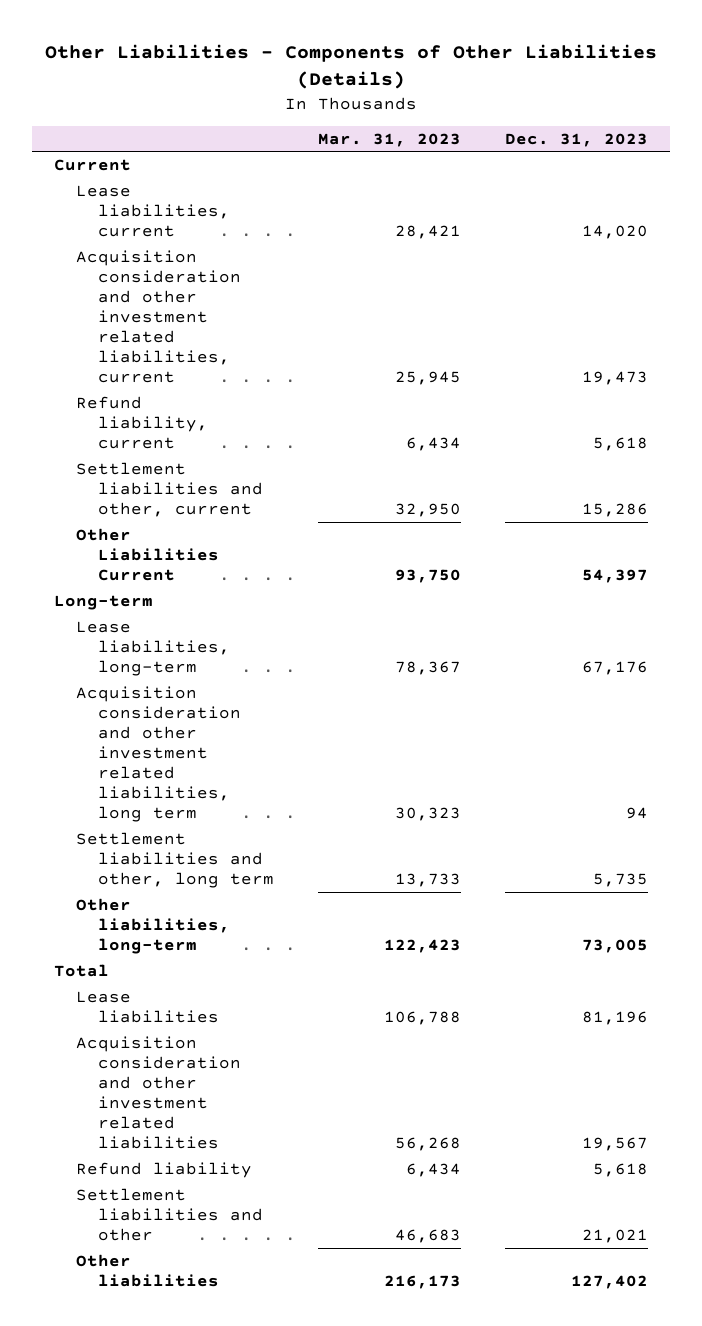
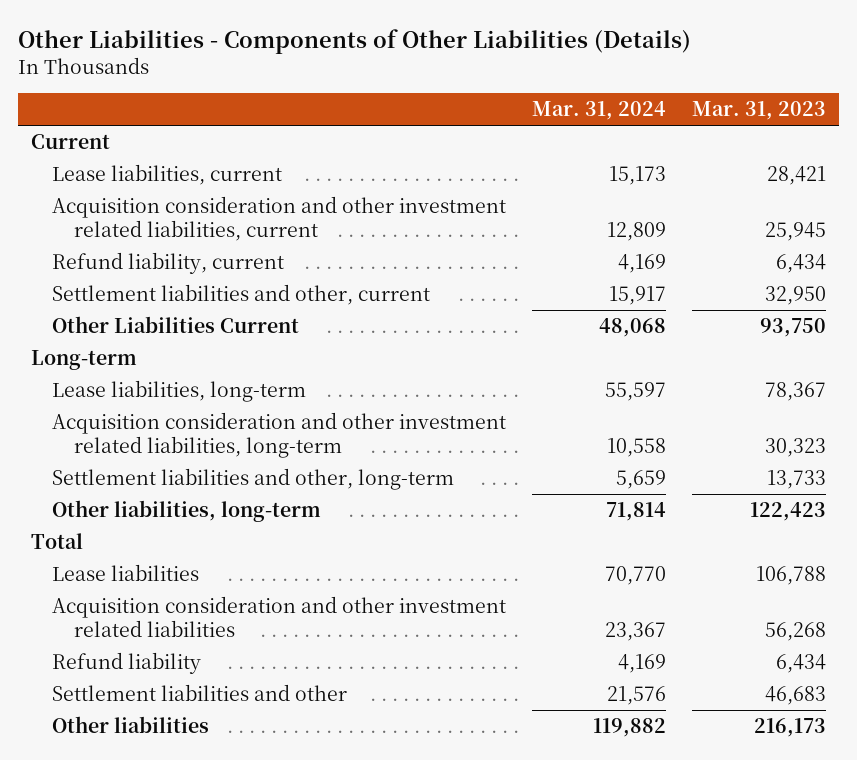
- | Mar. 31, 2023 | Dec. 31, 2023
+ | Mar. 31, 2024 | Mar. 31, 2023
- Acquisition consideration and other investment related liabilities, long term | 30,323 | 94
- Settlement liabilities and other, long term | 13,733 | 5,735
+ Acquisition consideration and other investment related liabilities, long-term | 10,558 | 30,323
+ Settlement liabilities and other, long-term | 5,659 | 13,733

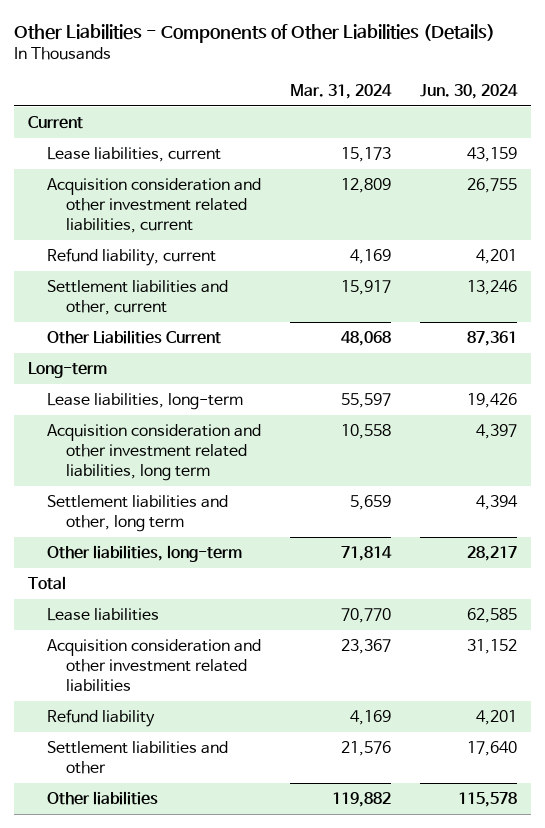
- | Mar. 31, 2024 | Mar. 31, 2023
+ | Mar. 31, 2024 | Jun. 30, 2024
- Acquisition consideration and other investment related liabilities, long-term | 10,558 | 30,323
- Settlement liabilities and other, long-term | 5,659 | 13,733
+ Acquisition consideration and other investment related liabilities, long term | 10,558 | 4,397
+ Settlement liabilities and other, long term | 5,659 | 4,394

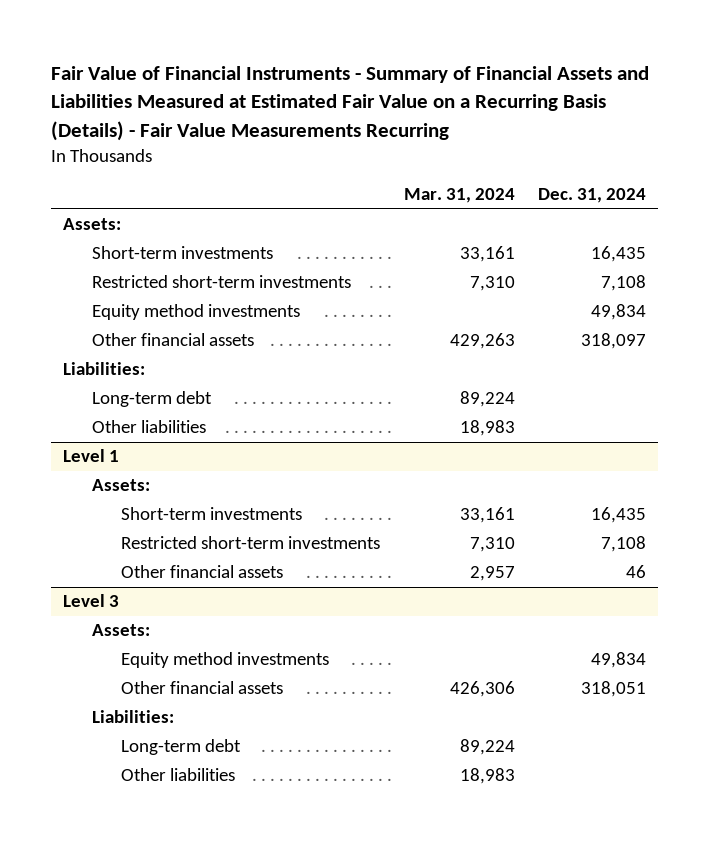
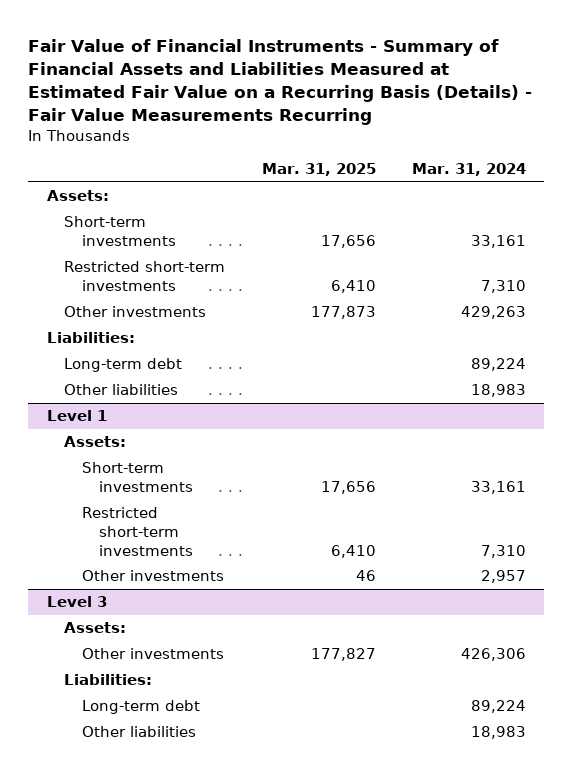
- | Mar. 31, 2024 | Dec. 31, 2024
+ | Mar. 31, 2025 | Mar. 31, 2024
- Equity method investments | | 49,834
- Other financial assets | 429,263 | 318,097
+ Other investments | 177,873 | 429,263
@ Level 1
- Other financial assets | 2,957 | 46
+ Other investments | 46 | 2,957
@ Level 3
- Equity method investments | | 49,834
- Other financial assets | 426,306 | 318,051
+ Other investments | 177,827 | 426,306

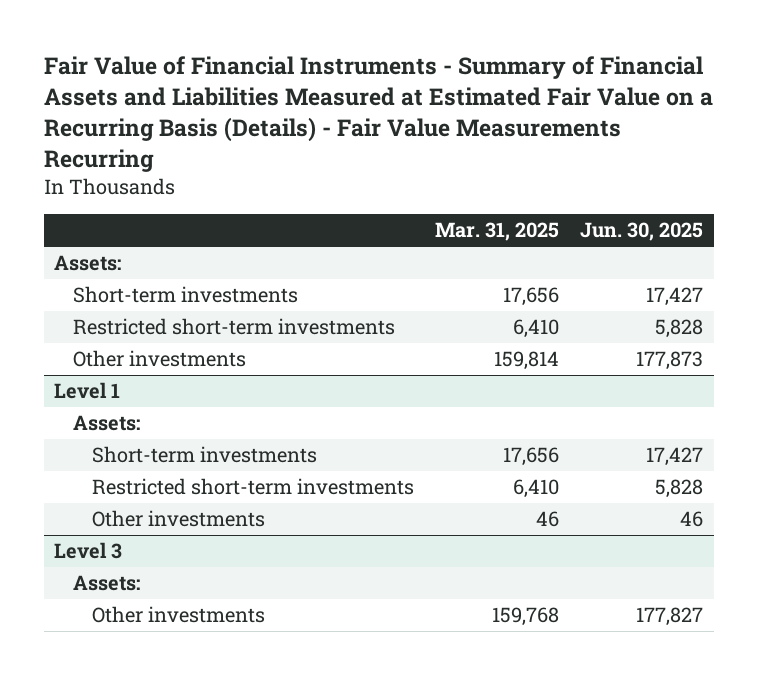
- | Mar. 31, 2025 | Mar. 31, 2024
+ | Mar. 31, 2025 | Jun. 30, 2025
- Other investments | 177,873 | 429,263
- Liabilities:
- Long-term debt | | 89,224
- Other liabilities | | 18,983
+ Other investments | 159,814 | 177,873
@ Level 3
- Other investments | 177,827 | 426,306
- Liabilities:
- Long-term debt | | 89,224
- Other liabilities | | 18,983
+ Other investments | 159,768 | 177,827

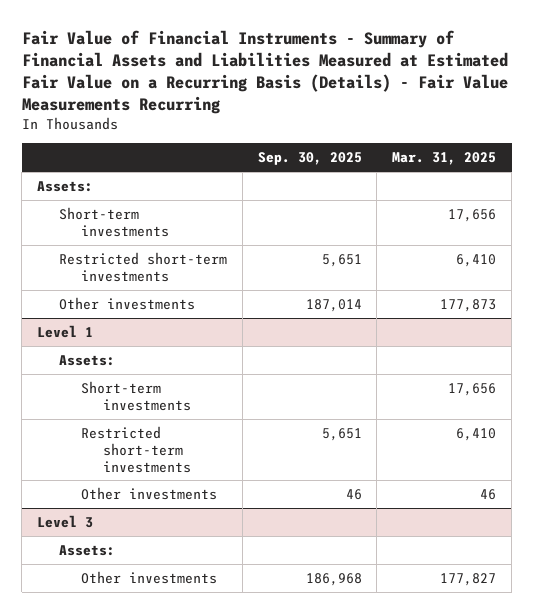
- | Mar. 31, 2025 | Jun. 30, 2025
+ | Sep. 30, 2025 | Mar. 31, 2025
- Other investments | 159,814 | 177,873
+ Other investments | 187,014 | 177,873
@ Level 3
- Other investments | 159,768 | 177,827
+ Other investments | 186,968 | 177,827

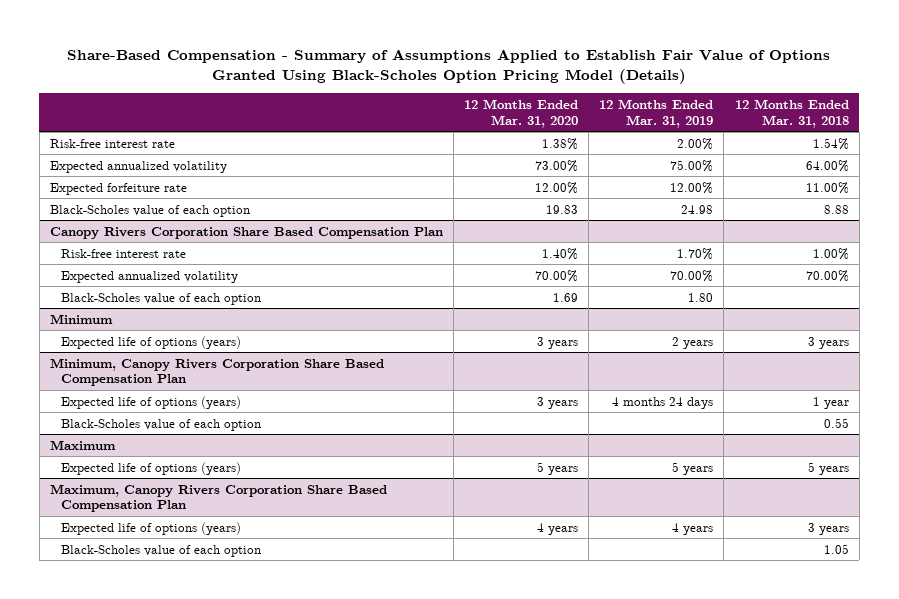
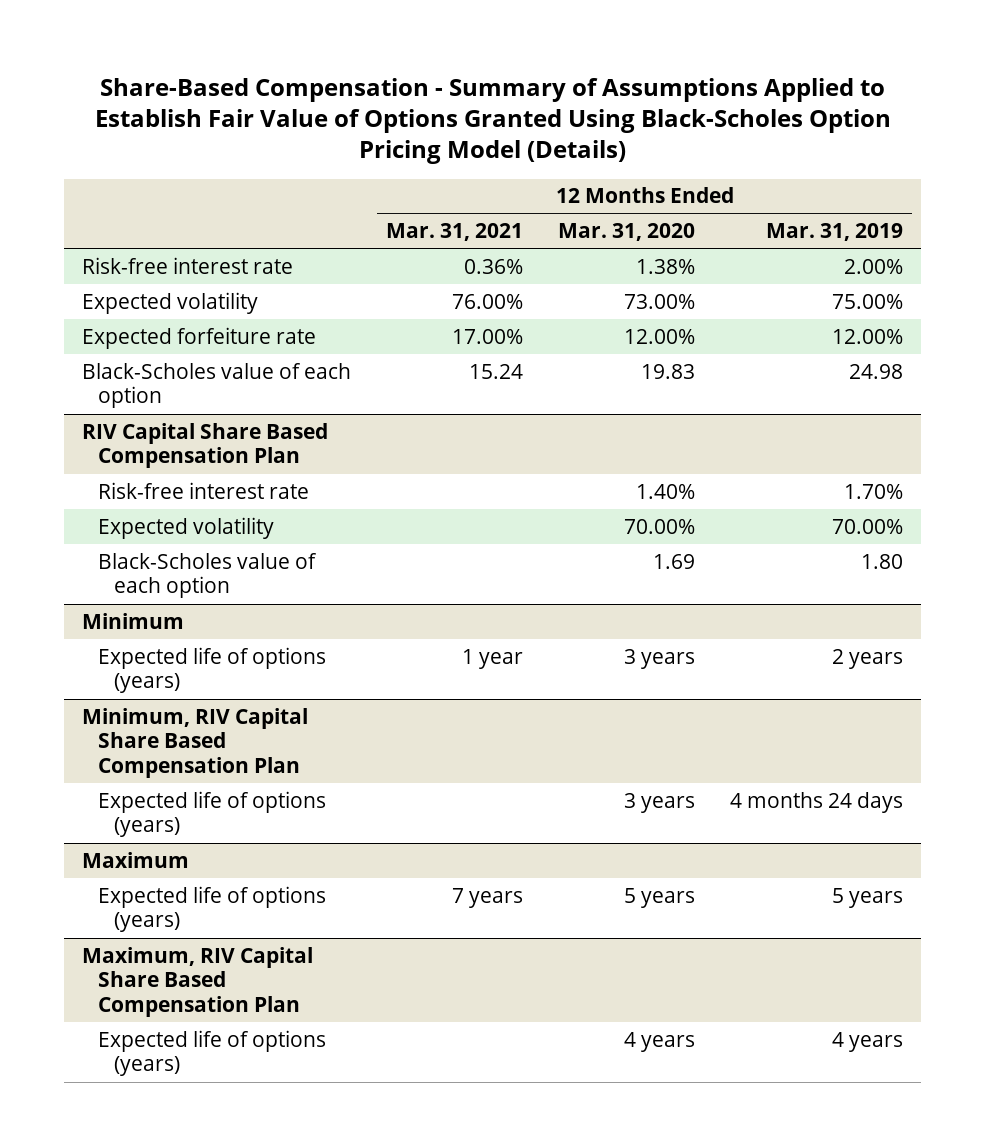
- | 12 Months Ended Mar. 31, 2020 | 12 Months Ended Mar. 31, 2019 | 12 Months Ended Mar. 31, 2018
+ | 12 Months Ended Mar. 31, 2021 | 12 Months Ended Mar. 31, 2020 | 12 Months Ended Mar. 31, 2019
- Expected annualized volatility | 73.00% | 75.00% | 64.00%
+ Expected volatility | 76.00% | 73.00% | 75.00%
- Canopy Rivers Corporation Share Based Compensation Plan
+ RIV Capital Share Based Compensation Plan
- Expected annualized volatility | 70.00% | 70.00% | 70.00%
+ Expected volatility | | 70.00% | 70.00%
- Minimum, Canopy Rivers Corporation Share Based Compensation Plan
+ Minimum, RIV Capital Share Based Compensation Plan
- Black-Scholes value of each option | | | 0.55
- Maximum, Canopy Rivers Corporation Share Based Compensation Plan
+ Maximum, RIV Capital Share Based Compensation Plan
- Black-Scholes value of each option | | | 1.05

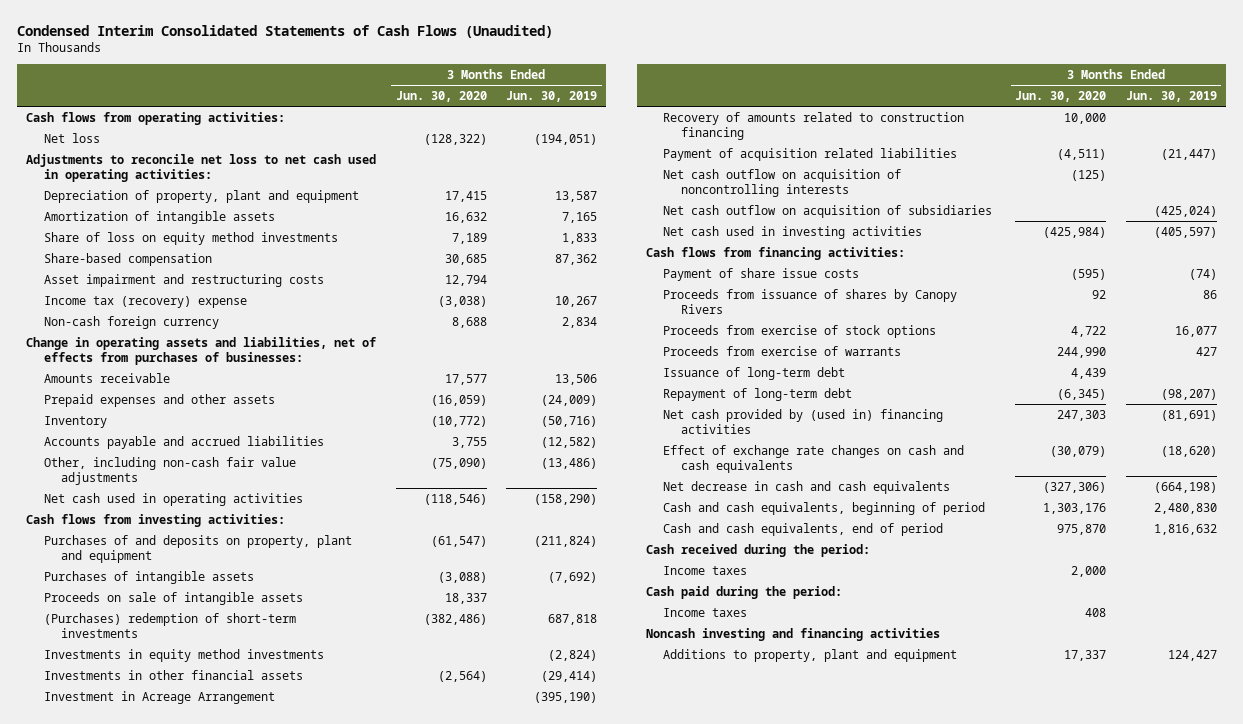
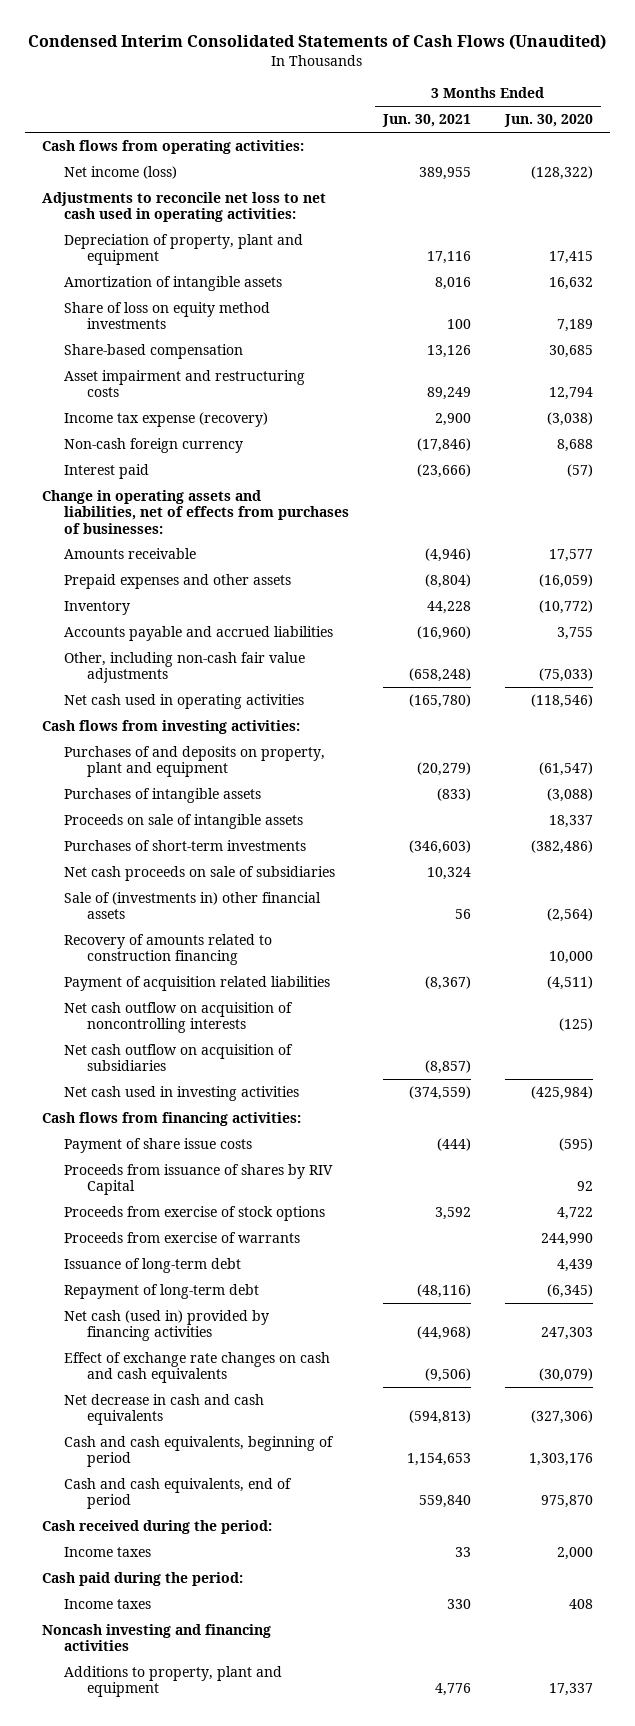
- | 3 Months Ended Jun. 30, 2020 | 3 Months Ended Jun. 30, 2019
+ | 3 Months Ended Jun. 30, 2021 | 3 Months Ended Jun. 30, 2020
- Net loss | (128,322) | (194,051)
+ Net income (loss) | 389,955 | (128,322)
- Income tax (recovery) expense | (3,038) | 10,267
+ Income tax expense (recovery) | 2,900 | (3,038)
+ Interest paid | (23,666) | (57)
- Other, including non-cash fair value adjustments | (75,090) | (13,486)
+ Other, including non-cash fair value adjustments | (658,248) | (75,033)
- (Purchases) redemption of short-term investments | (382,486) | 687,818
- Investments in equity method investments | | (2,824)
- Investments in other financial assets | (2,564) | (29,414)
- Investment in Acreage Arrangement | | (395,190)
+ Purchases of short-term investments | (346,603) | (382,486)
+ Net cash proceeds on sale of subsidiaries | 10,324 |
+ Sale of (investments in) other financial assets | 56 | (2,564)
- Proceeds from issuance of shares by Canopy Rivers | 92 | 86
+ Proceeds from issuance of shares by RIV Capital | | 92
- Net cash provided by (used in) financing activities | 247,303 | (81,691)
+ Net cash (used in) provided by financing activities | (44,968) | 247,303

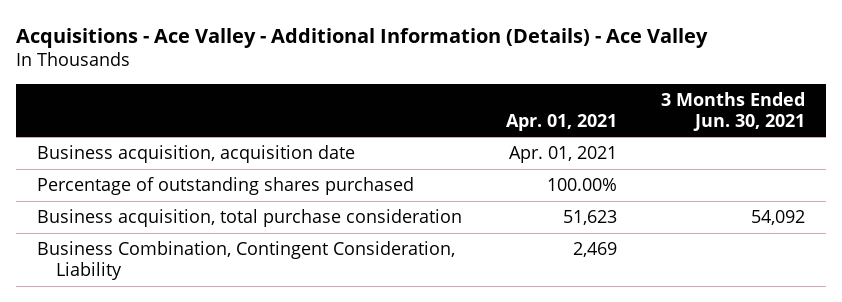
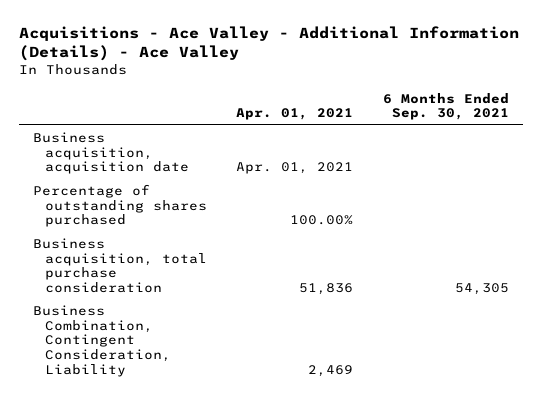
- | Apr. 01, 2021 | 3 Months Ended Jun. 30, 2021
+ | Apr. 01, 2021 | 6 Months Ended Sep. 30, 2021
- Business acquisition, total purchase consideration | 51,623 | 54,092
+ Business acquisition, total purchase consideration | 51,836 | 54,305

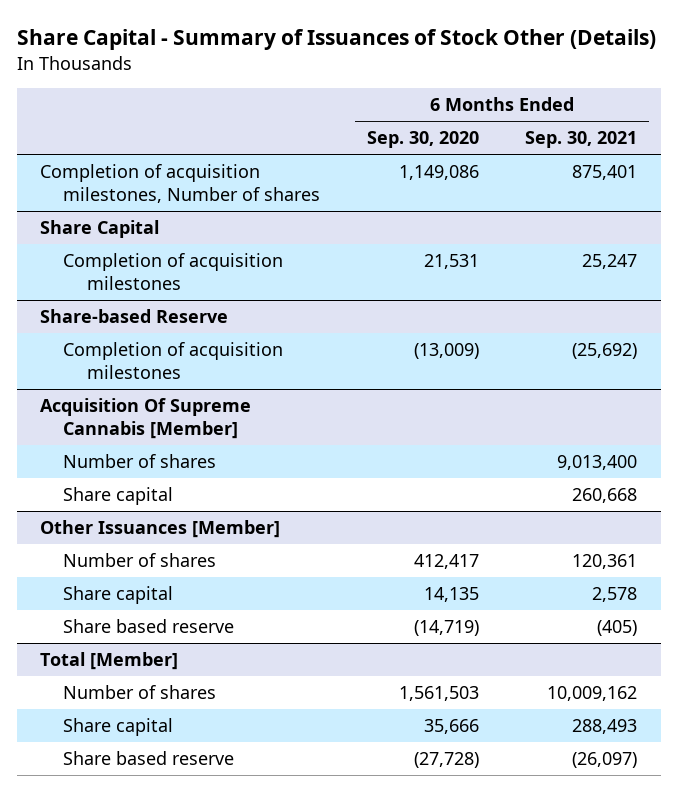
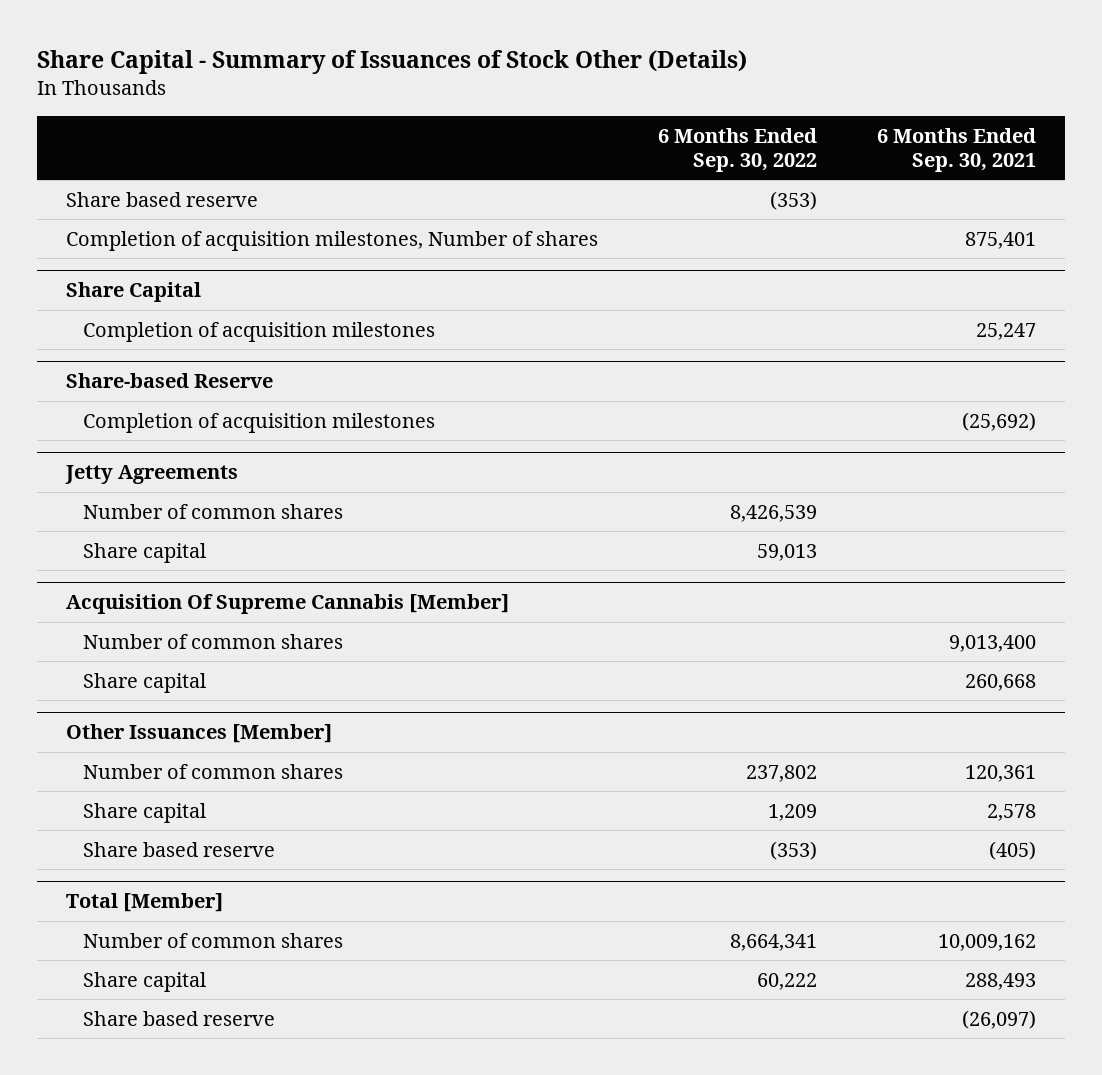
- | 6 Months Ended Sep. 30, 2020 | 6 Months Ended Sep. 30, 2021
+ | 6 Months Ended Sep. 30, 2022 | 6 Months Ended Sep. 30, 2021
+ Share based reserve | (353) |
+ Jetty Agreements
+ Number of common shares | 8,426,539 |
+ Share capital | 59,013 |
@ Acquisition Of Supreme Cannabis [Member]
- Number of shares | | 9,013,400
+ Number of common shares | | 9,013,400
@ Other Issuances [Member]
- Number of shares | 412,417 | 120,361
+ Number of common shares | 237,802 | 120,361
@ Total [Member]
- Number of shares | 1,561,503 | 10,009,162
+ Number of common shares | 8,664,341 | 10,009,162

